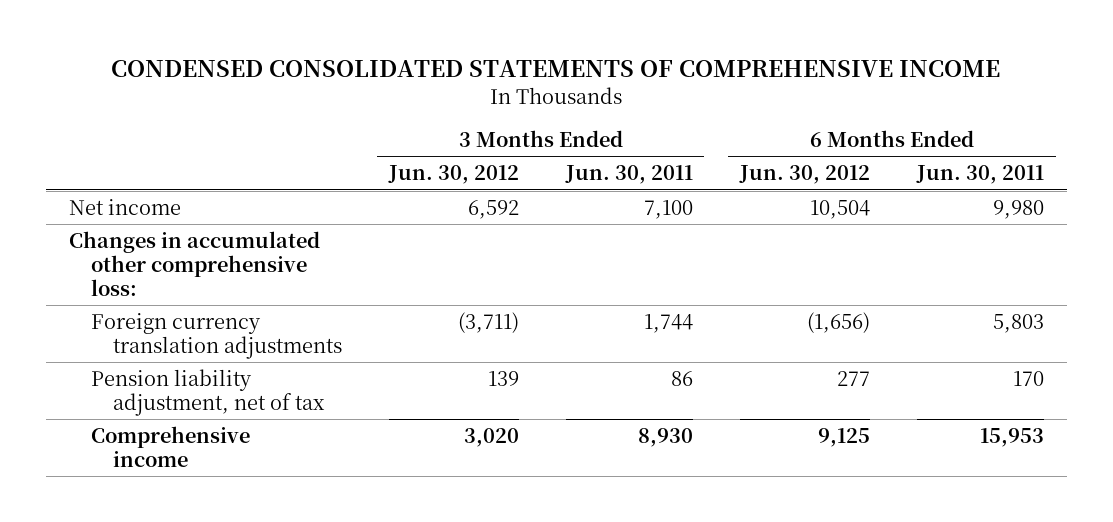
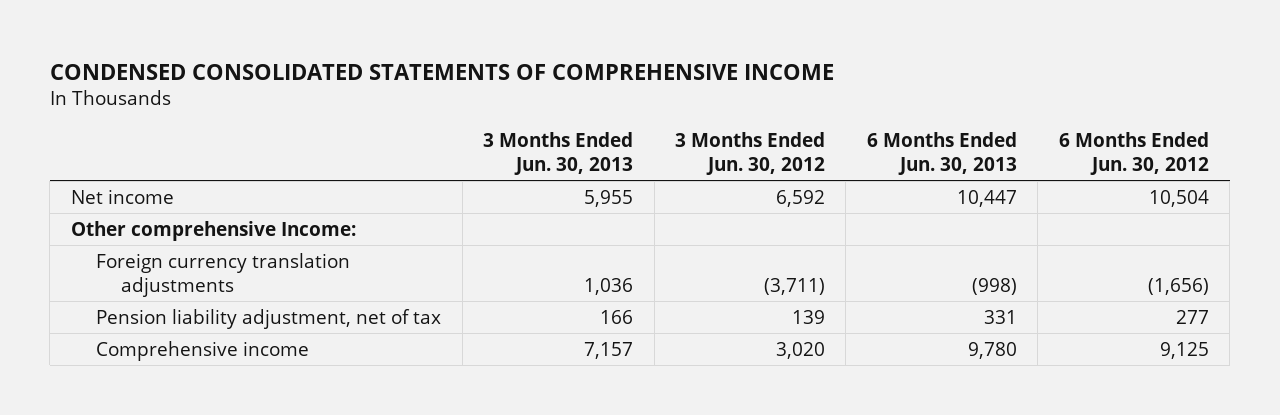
- | 3 Months Ended Jun. 30, 2012 | 3 Months Ended Jun. 30, 2011 | 6 Months Ended Jun. 30, 2012 | 6 Months Ended Jun. 30, 2011
+ | 3 Months Ended Jun. 30, 2013 | 3 Months Ended Jun. 30, 2012 | 6 Months Ended Jun. 30, 2013 | 6 Months Ended Jun. 30, 2012
- Changes in accumulated other comprehensive loss:
+ Other comprehensive Income:

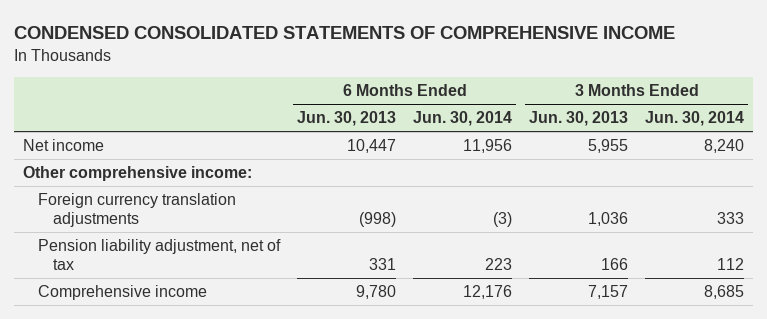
- | 3 Months Ended Jun. 30, 2013 | 3 Months Ended Jun. 30, 2012 | 6 Months Ended Jun. 30, 2013 | 6 Months Ended Jun. 30, 2012
+ | 6 Months Ended Jun. 30, 2013 | 6 Months Ended Jun. 30, 2014 | 3 Months Ended Jun. 30, 2013 | 3 Months Ended Jun. 30, 2014
- Other comprehensive Income:
+ Other comprehensive income:

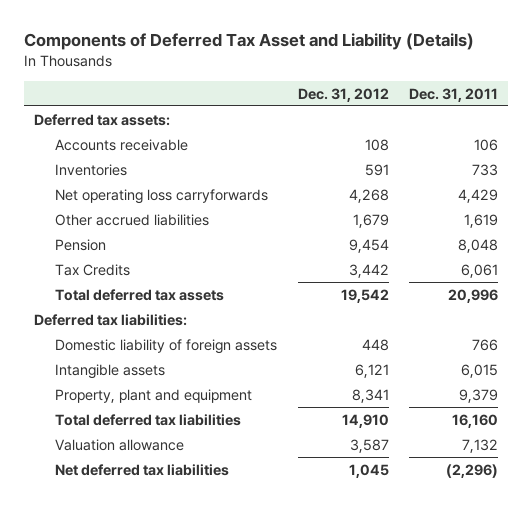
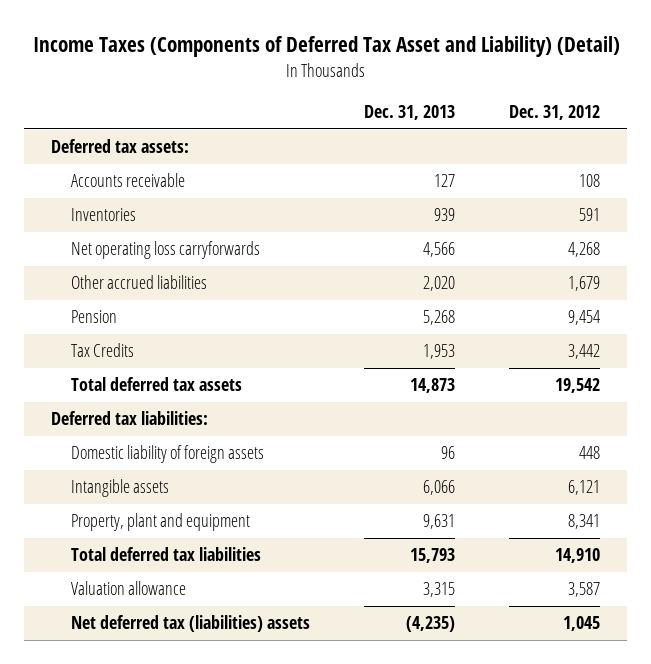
- Components of Deferred Tax Asset and Liability (Details)
+ Income Taxes (Components of Deferred Tax Asset and Liability) (Detail)
- | Dec. 31, 2012 | Dec. 31, 2011
+ | Dec. 31, 2013 | Dec. 31, 2012
- Net deferred tax liabilities | 1,045 | (2,296)
+ Net deferred tax (liabilities) assets | (4,235) | 1,045

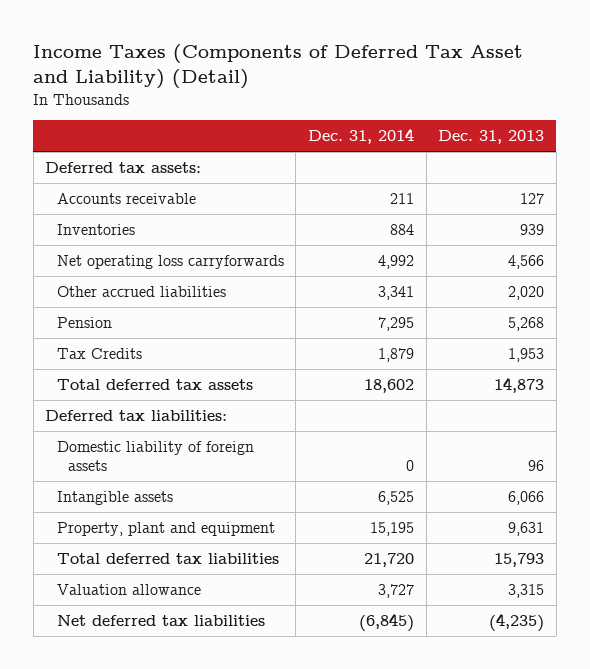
- | Dec. 31, 2013 | Dec. 31, 2012
+ | Dec. 31, 2014 | Dec. 31, 2013
- Net deferred tax (liabilities) assets | (4,235) | 1,045
+ Net deferred tax liabilities | (6,845) | (4,235)

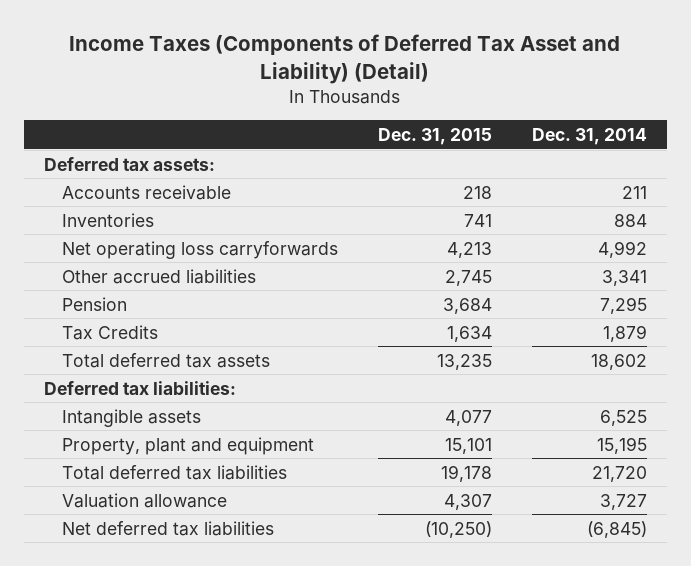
- | Dec. 31, 2014 | Dec. 31, 2013
+ | Dec. 31, 2015 | Dec. 31, 2014
- Domestic liability of foreign assets | 0 | 96

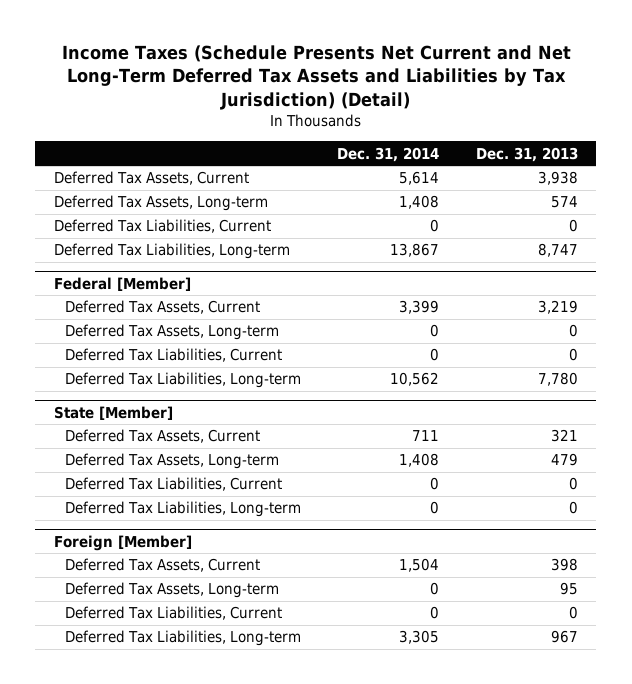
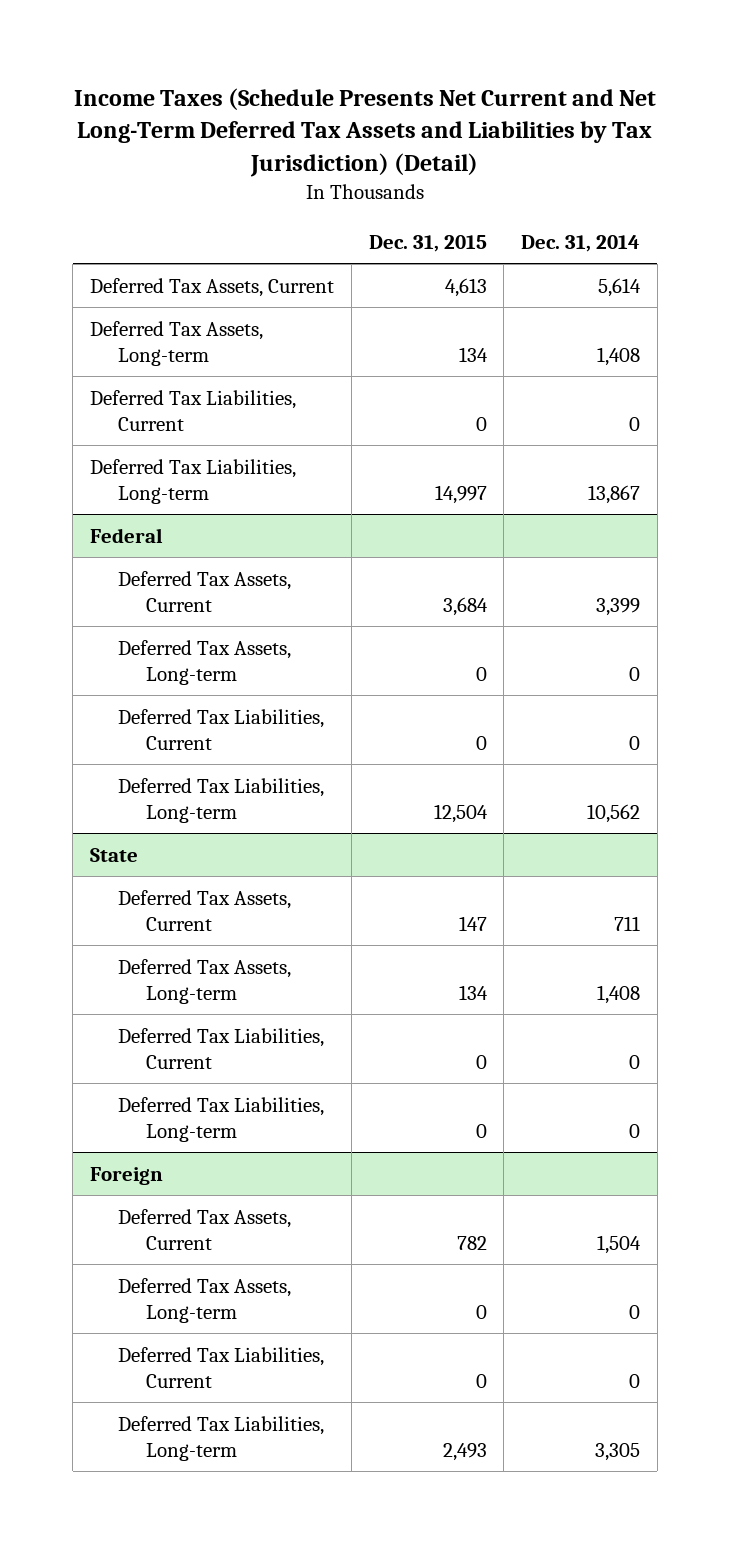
- | Dec. 31, 2014 | Dec. 31, 2013
+ | Dec. 31, 2015 | Dec. 31, 2014
- Federal [Member]
+ Federal
- State [Member]
+ State
- Foreign [Member]
+ Foreign

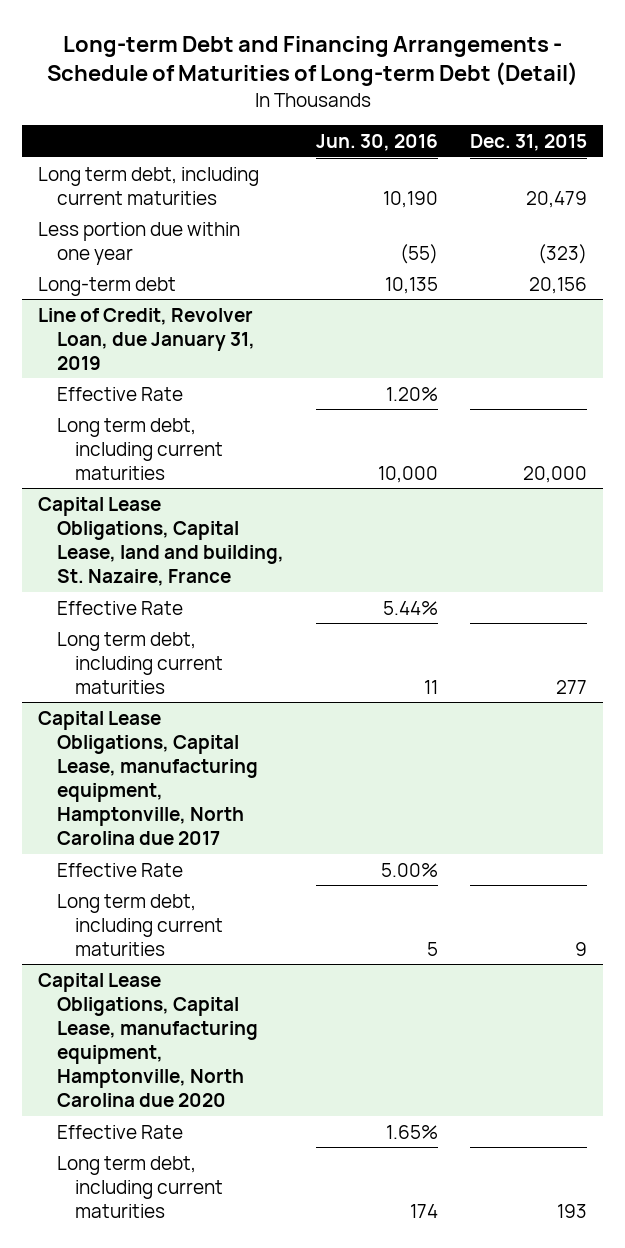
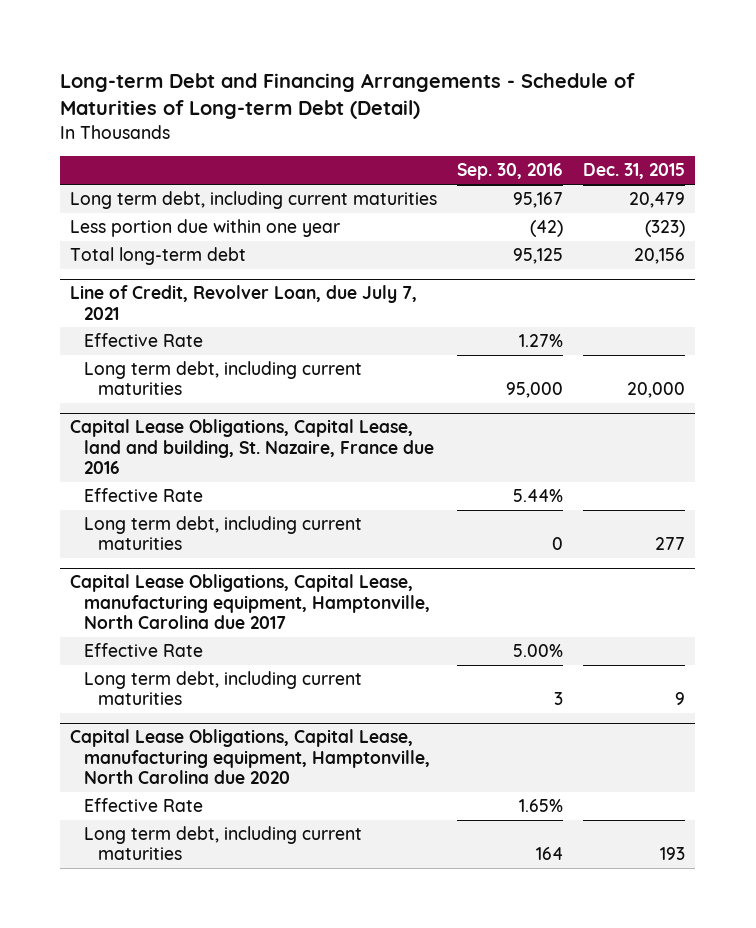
- | Jun. 30, 2016 | Dec. 31, 2015
+ | Sep. 30, 2016 | Dec. 31, 2015
- Long-term debt | 10,135 | 20,156
- Line of Credit, Revolver Loan, due January 31, 2019
+ Total long-term debt | 95,125 | 20,156
+ Line of Credit, Revolver Loan, due July 7, 2021
- Capital Lease Obligations, Capital Lease, land and building, St. Nazaire, France
+ Capital Lease Obligations, Capital Lease, land and building, St. Nazaire, France due 2016

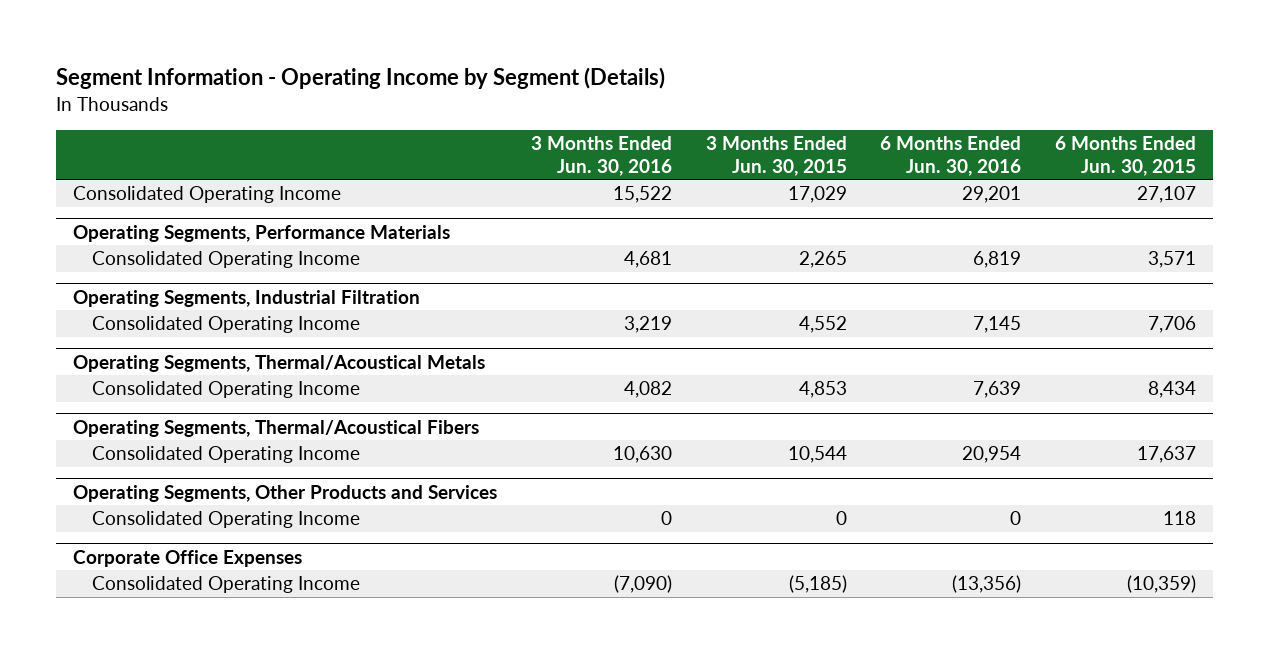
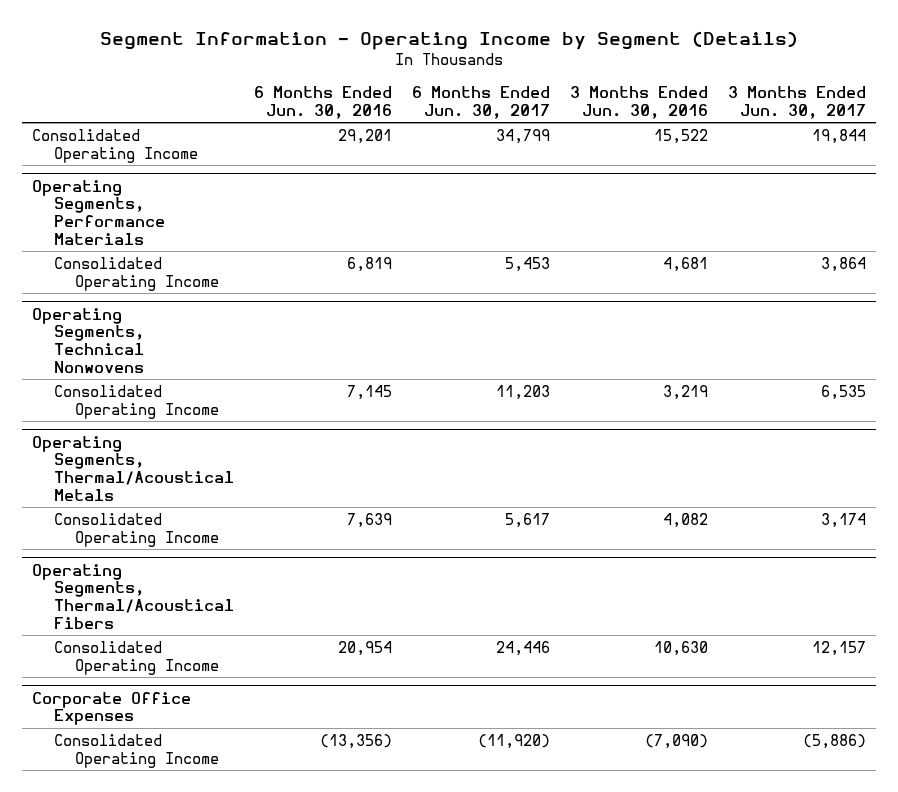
- | 3 Months Ended Jun. 30, 2016 | 3 Months Ended Jun. 30, 2015 | 6 Months Ended Jun. 30, 2016 | 6 Months Ended Jun. 30, 2015
+ | 6 Months Ended Jun. 30, 2016 | 6 Months Ended Jun. 30, 2017 | 3 Months Ended Jun. 30, 2016 | 3 Months Ended Jun. 30, 2017
- Operating Segments, Industrial Filtration
+ Operating Segments, Technical Nonwovens
- Operating Segments, Other Products and Services
- Consolidated Operating Income | 0 | 0 | 0 | 118

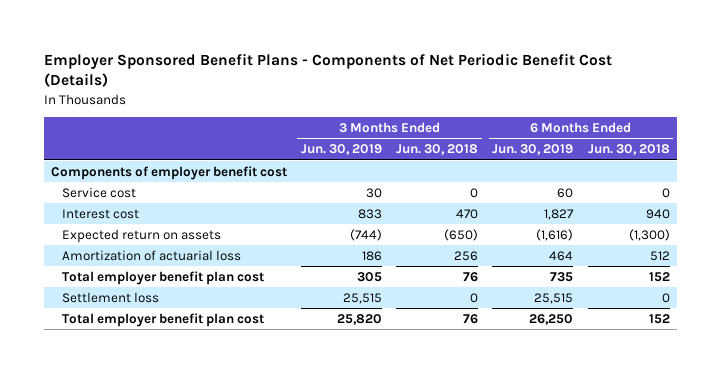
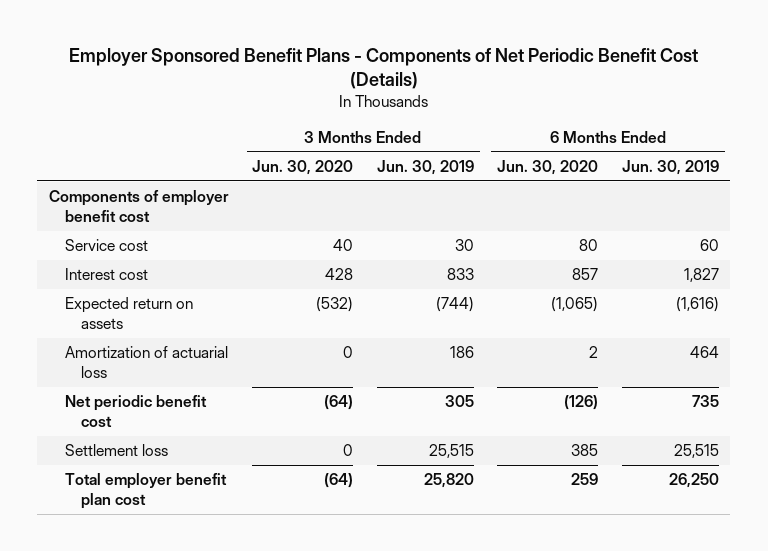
- | 3 Months Ended Jun. 30, 2019 | 3 Months Ended Jun. 30, 2018 | 6 Months Ended Jun. 30, 2019 | 6 Months Ended Jun. 30, 2018
+ | 3 Months Ended Jun. 30, 2020 | 3 Months Ended Jun. 30, 2019 | 6 Months Ended Jun. 30, 2020 | 6 Months Ended Jun. 30, 2019
- Total employer benefit plan cost | 305 | 76 | 735 | 152
+ Net periodic benefit cost | (64) | 305 | (126) | 735

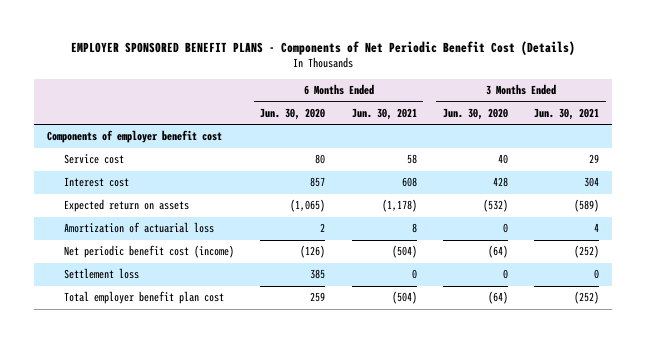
- Employer Sponsored Benefit Plans - Components of Net Periodic Benefit Cost (Details)
+ EMPLOYER SPONSORED BENEFIT PLANS - Components of Net Periodic Benefit Cost (Details)
- | 3 Months Ended Jun. 30, 2020 | 3 Months Ended Jun. 30, 2019 | 6 Months Ended Jun. 30, 2020 | 6 Months Ended Jun. 30, 2019
+ | 6 Months Ended Jun. 30, 2020 | 6 Months Ended Jun. 30, 2021 | 3 Months Ended Jun. 30, 2020 | 3 Months Ended Jun. 30, 2021
- Net periodic benefit cost | (64) | 305 | (126) | 735
+ Net periodic benefit cost (income) | (126) | (504) | (64) | (252)

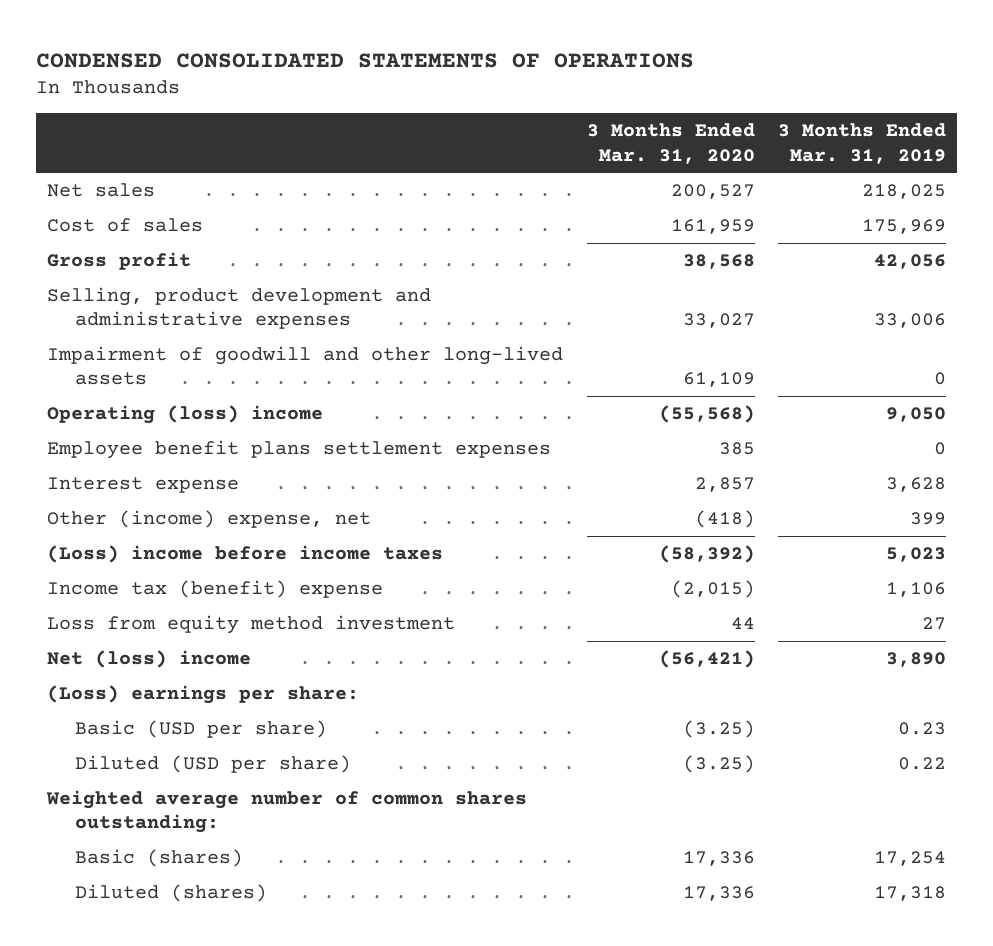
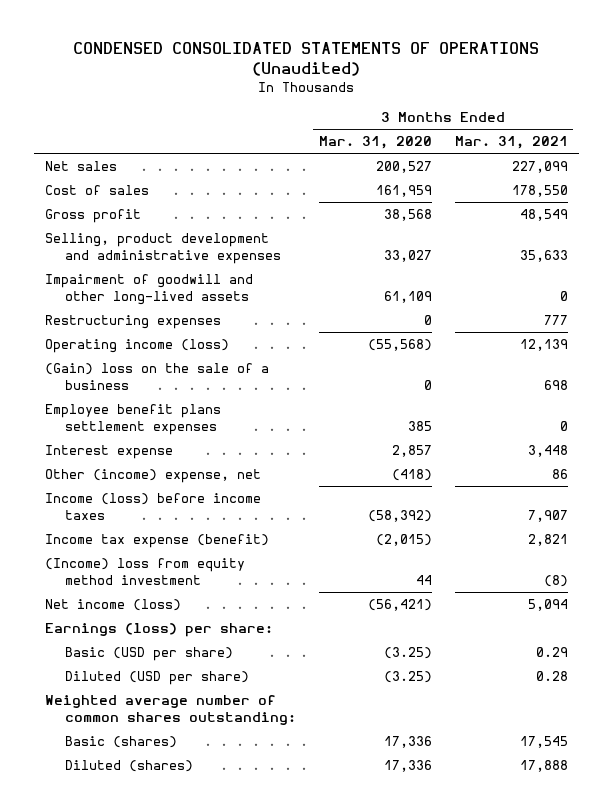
- CONDENSED CONSOLIDATED STATEMENTS OF OPERATIONS
+ CONDENSED CONSOLIDATED STATEMENTS OF OPERATIONS (Unaudited)
- | 3 Months Ended Mar. 31, 2020 | 3 Months Ended Mar. 31, 2019
+ | 3 Months Ended Mar. 31, 2020 | 3 Months Ended Mar. 31, 2021
- Operating (loss) income | (55,568) | 9,050
+ Restructuring expenses | 0 | 777
+ Operating income (loss) | (55,568) | 12,139
+ (Gain) loss on the sale of a business | 0 | 698
- (Loss) income before income taxes | (58,392) | 5,023
- Income tax (benefit) expense | (2,015) | 1,106
- Loss from equity method investment | 44 | 27
- Net (loss) income | (56,421) | 3,890
- (Loss) earnings per share:
+ Income (loss) before income taxes | (58,392) | 7,907
+ Income tax expense (benefit) | (2,015) | 2,821
+ (Income) loss from equity method investment | 44 | (8)
+ Net income (loss) | (56,421) | 5,094
+ Earnings (loss) per share:

